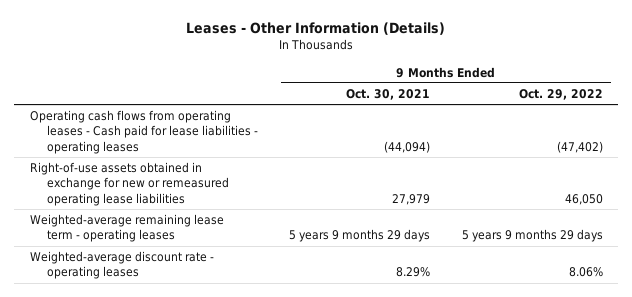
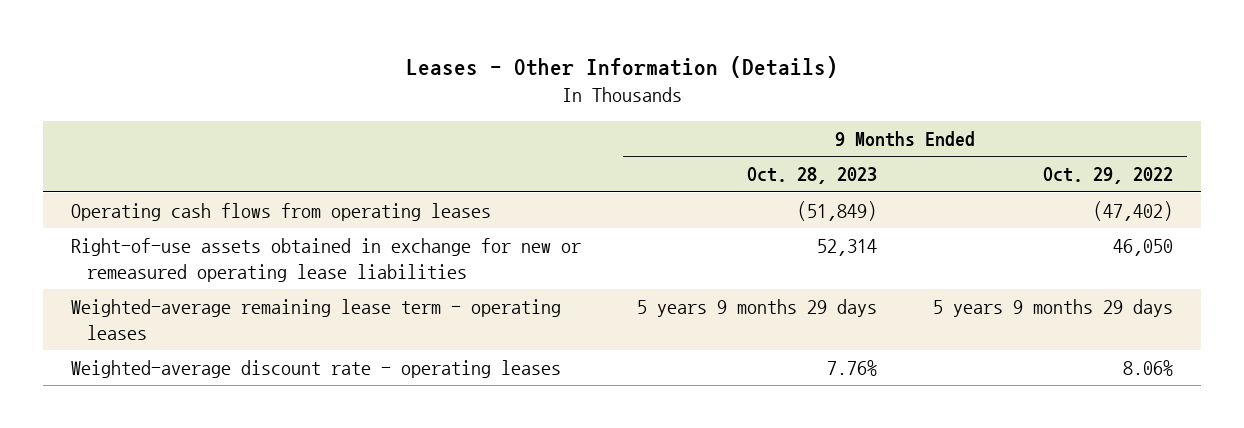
- | 9 Months Ended Oct. 30, 2021 | 9 Months Ended Oct. 29, 2022
+ | 9 Months Ended Oct. 28, 2023 | 9 Months Ended Oct. 29, 2022
- Operating cash flows from operating leases - Cash paid for lease liabilities - operating leases | (44,094) | (47,402)
+ Operating cash flows from operating leases | (51,849) | (47,402)

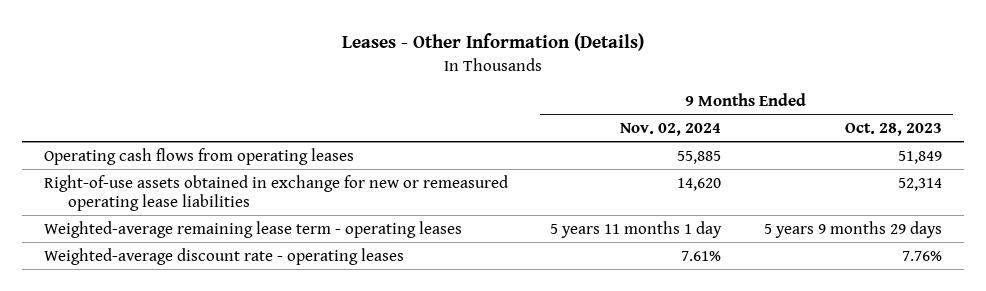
- | 9 Months Ended Oct. 28, 2023 | 9 Months Ended Oct. 29, 2022
+ | 9 Months Ended Nov. 02, 2024 | 9 Months Ended Oct. 28, 2023
- Operating cash flows from operating leases | (51,849) | (47,402)
+ Operating cash flows from operating leases | 55,885 | 51,849

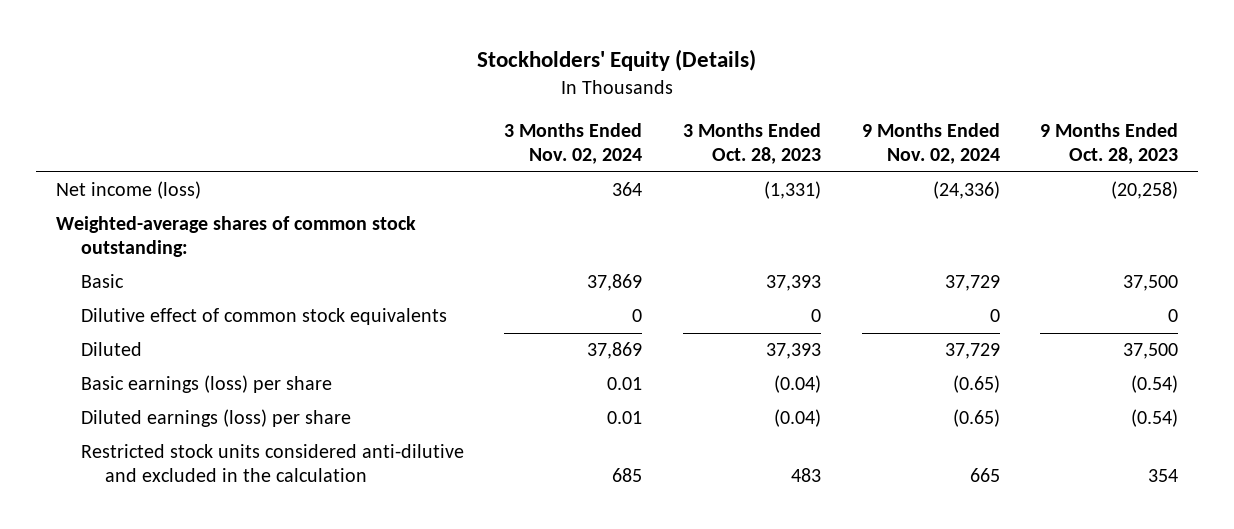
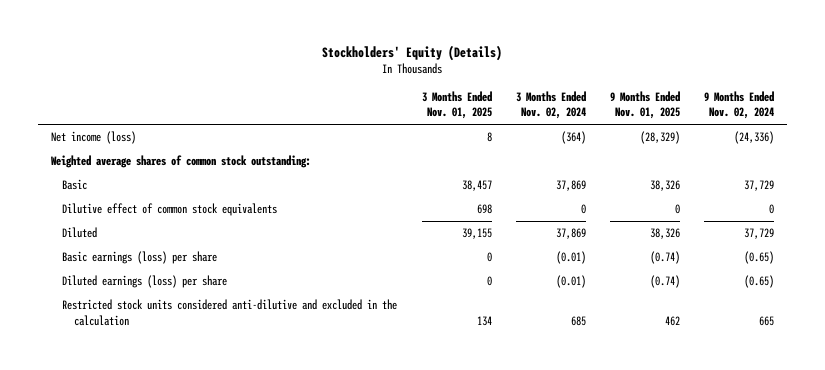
- | 3 Months Ended Nov. 02, 2024 | 3 Months Ended Oct. 28, 2023 | 9 Months Ended Nov. 02, 2024 | 9 Months Ended Oct. 28, 2023
+ | 3 Months Ended Nov. 01, 2025 | 3 Months Ended Nov. 02, 2024 | 9 Months Ended Nov. 01, 2025 | 9 Months Ended Nov. 02, 2024
- Net income (loss) | 364 | (1,331) | (24,336) | (20,258)
- Weighted-average shares of common stock outstanding:
+ Net income (loss) | 8 | (364) | (28,329) | (24,336)
+ Weighted average shares of common stock outstanding:
- Basic earnings (loss) per share | 0.01 | (0.04) | (0.65) | (0.54)
- Diluted earnings (loss) per share | 0.01 | (0.04) | (0.65) | (0.54)
+ Basic earnings (loss) per share | 0 | (0.01) | (0.74) | (0.65)
+ Diluted earnings (loss) per share | 0 | (0.01) | (0.74) | (0.65)

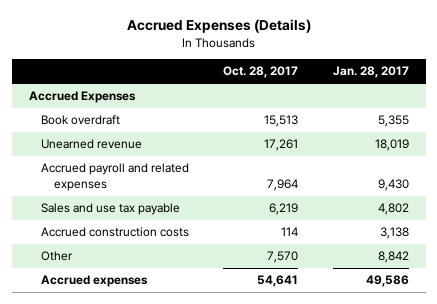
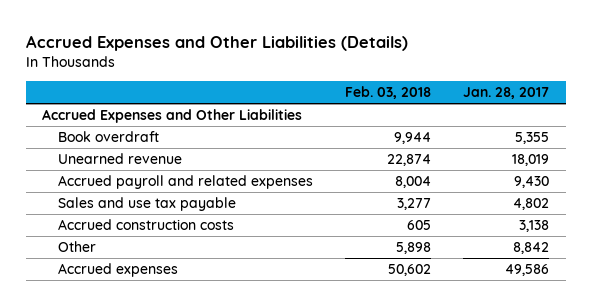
- Accrued Expenses (Details)
+ Accrued Expenses and Other Liabilities (Details)
- | Oct. 28, 2017 | Jan. 28, 2017
+ | Feb. 03, 2018 | Jan. 28, 2017
- Accrued Expenses
+ Accrued Expenses and Other Liabilities

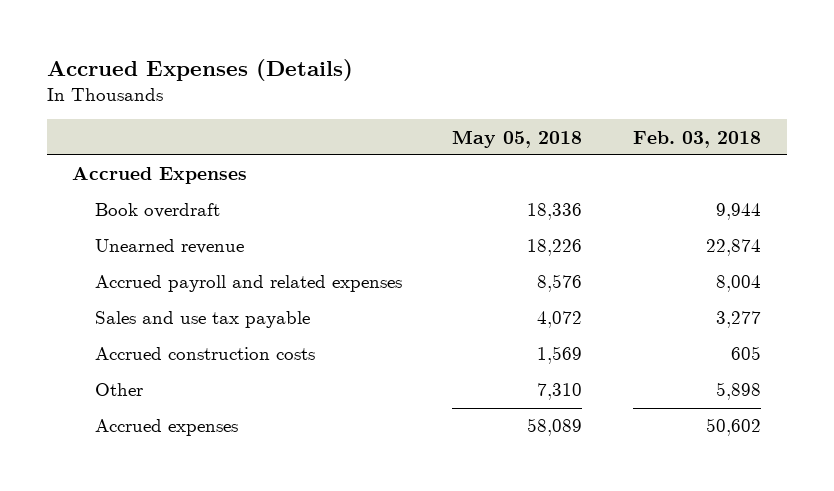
- Accrued Expenses and Other Liabilities (Details)
+ Accrued Expenses (Details)
- | Feb. 03, 2018 | Jan. 28, 2017
+ | May 05, 2018 | Feb. 03, 2018
- Accrued Expenses and Other Liabilities
+ Accrued Expenses

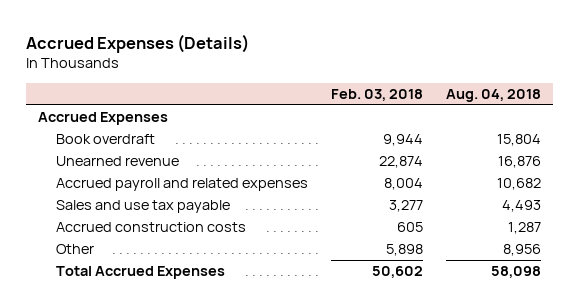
- | May 05, 2018 | Feb. 03, 2018
+ | Feb. 03, 2018 | Aug. 04, 2018
- Accrued expenses | 58,089 | 50,602
+ Total Accrued Expenses | 50,602 | 58,098

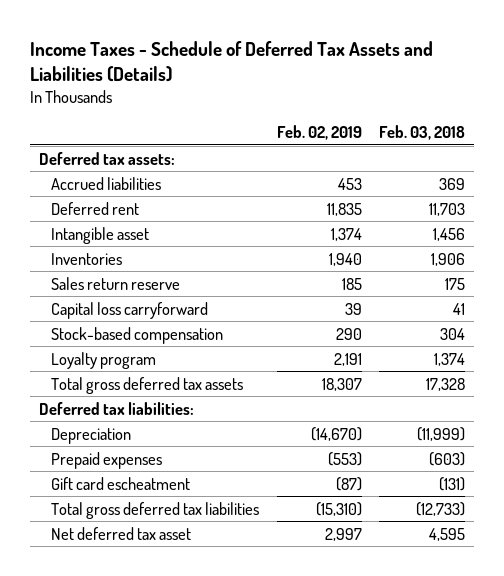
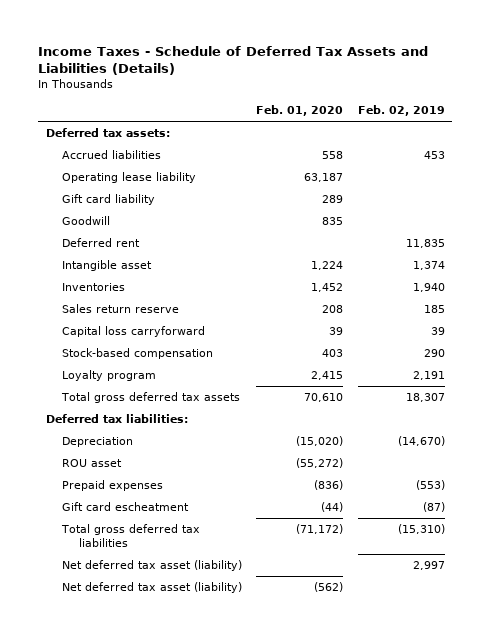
- | Feb. 02, 2019 | Feb. 03, 2018
+ | Feb. 01, 2020 | Feb. 02, 2019
+ Operating lease liability | 63,187 |
+ Gift card liability | 289 |
+ Goodwill | 835 |
+ ROU asset | (55,272) |
- Net deferred tax asset | 2,997 | 4,595
+ Net deferred tax asset (liability) | | 2,997
+ Net deferred tax asset (liability) | (562) |

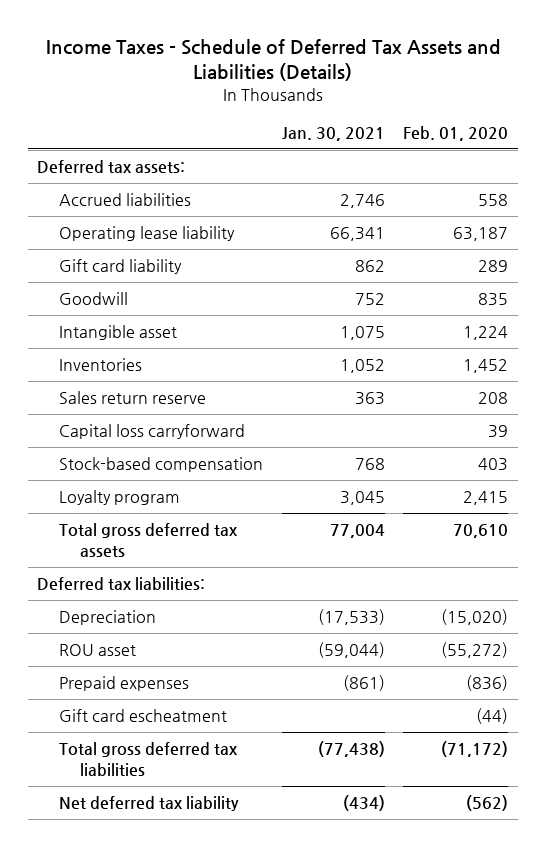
- | Feb. 01, 2020 | Feb. 02, 2019
+ | Jan. 30, 2021 | Feb. 01, 2020
- Deferred rent | | 11,835
- Net deferred tax asset (liability) | | 2,997
- Net deferred tax asset (liability) | (562) |
+ Net deferred tax liability | (434) | (562)

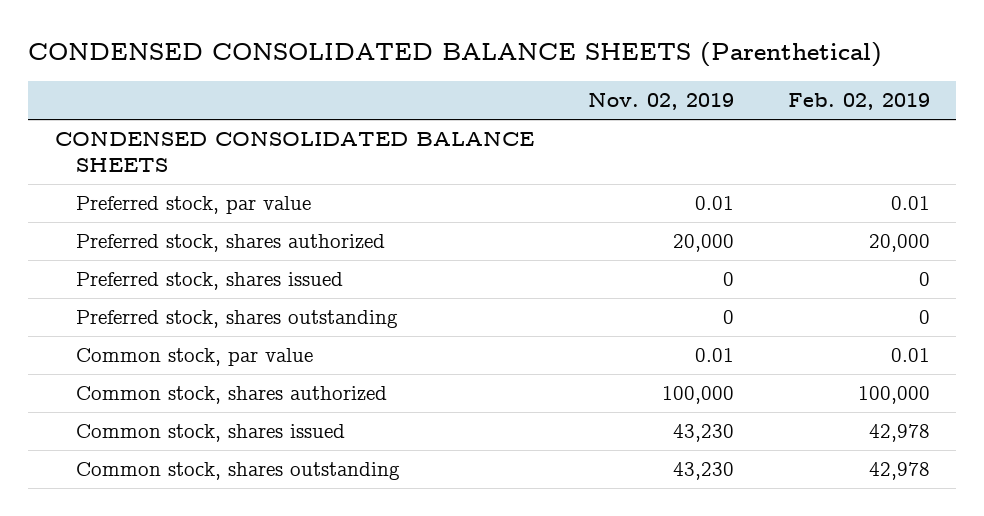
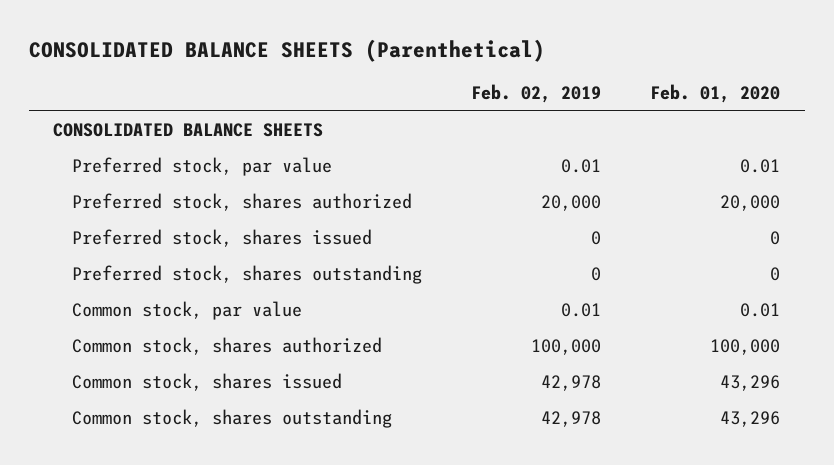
- CONDENSED CONSOLIDATED BALANCE SHEETS (Parenthetical)
+ CONSOLIDATED BALANCE SHEETS (Parenthetical)
- | Nov. 02, 2019 | Feb. 02, 2019
+ | Feb. 02, 2019 | Feb. 01, 2020
- CONDENSED CONSOLIDATED BALANCE SHEETS
+ CONSOLIDATED BALANCE SHEETS

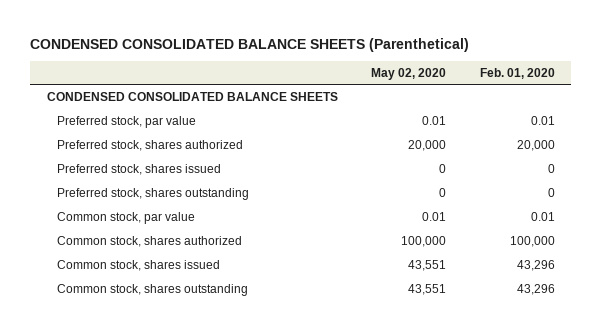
- CONSOLIDATED BALANCE SHEETS (Parenthetical)
+ CONDENSED CONSOLIDATED BALANCE SHEETS (Parenthetical)
- | Feb. 02, 2019 | Feb. 01, 2020
+ | May 02, 2020 | Feb. 01, 2020
- CONSOLIDATED BALANCE SHEETS
+ CONDENSED CONSOLIDATED BALANCE SHEETS

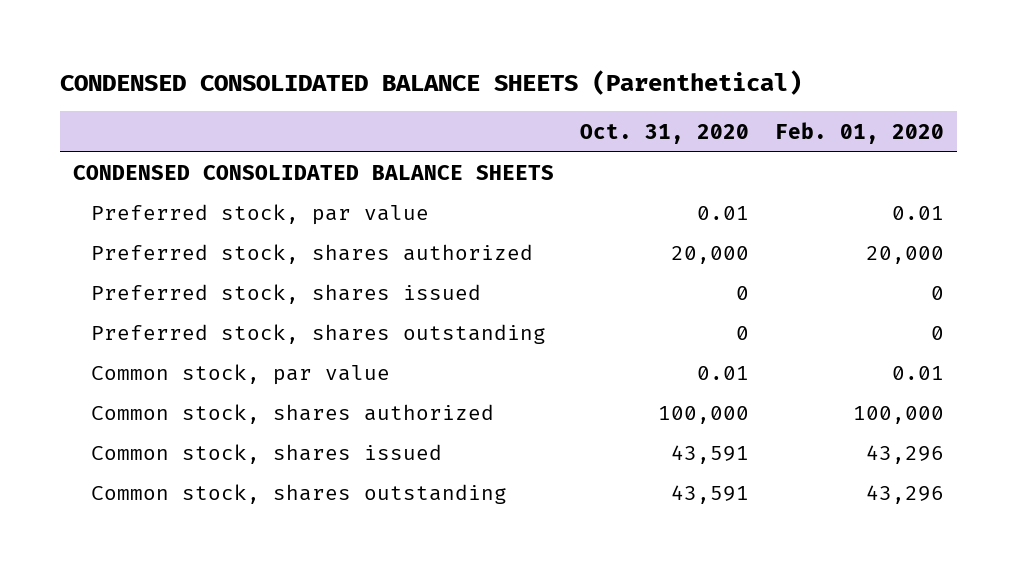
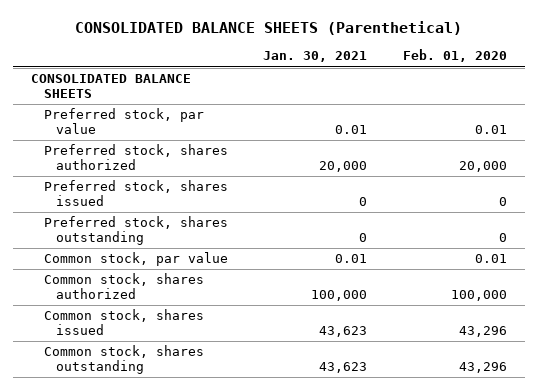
- CONDENSED CONSOLIDATED BALANCE SHEETS (Parenthetical)
+ CONSOLIDATED BALANCE SHEETS (Parenthetical)
- | Oct. 31, 2020 | Feb. 01, 2020
+ | Jan. 30, 2021 | Feb. 01, 2020
- CONDENSED CONSOLIDATED BALANCE SHEETS
+ CONSOLIDATED BALANCE SHEETS

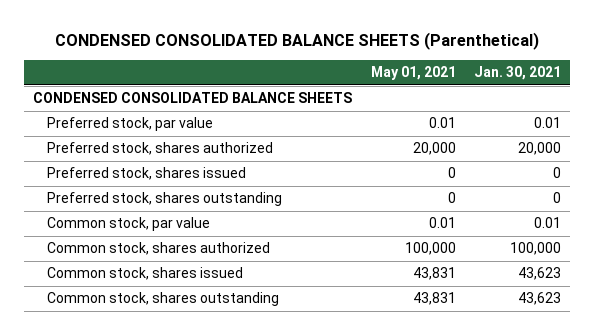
- CONSOLIDATED BALANCE SHEETS (Parenthetical)
+ CONDENSED CONSOLIDATED BALANCE SHEETS (Parenthetical)
- | Jan. 30, 2021 | Feb. 01, 2020
+ | May 01, 2021 | Jan. 30, 2021
- CONSOLIDATED BALANCE SHEETS
+ CONDENSED CONSOLIDATED BALANCE SHEETS

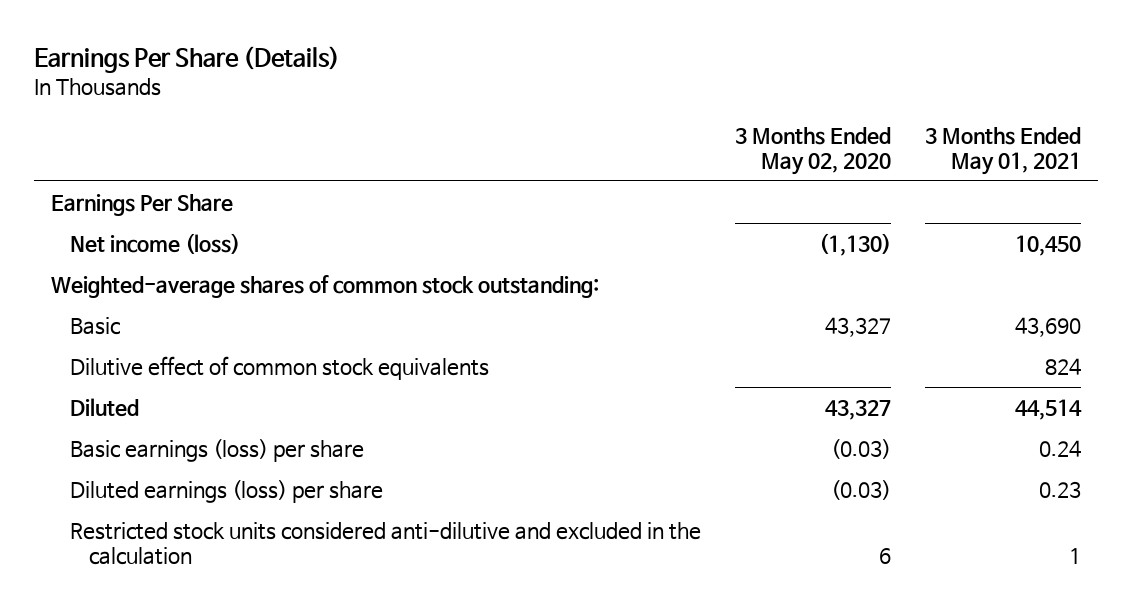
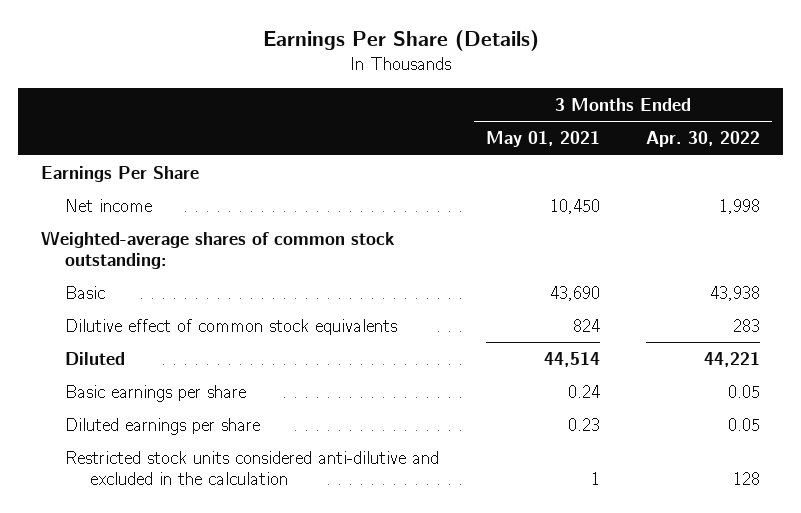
- | 3 Months Ended May 02, 2020 | 3 Months Ended May 01, 2021
+ | 3 Months Ended May 01, 2021 | 3 Months Ended Apr. 30, 2022
- Net income (loss) | (1,130) | 10,450
+ Net income | 10,450 | 1,998
- Basic earnings (loss) per share | (0.03) | 0.24
- Diluted earnings (loss) per share | (0.03) | 0.23
+ Basic earnings per share | 0.24 | 0.05
+ Diluted earnings per share | 0.23 | 0.05

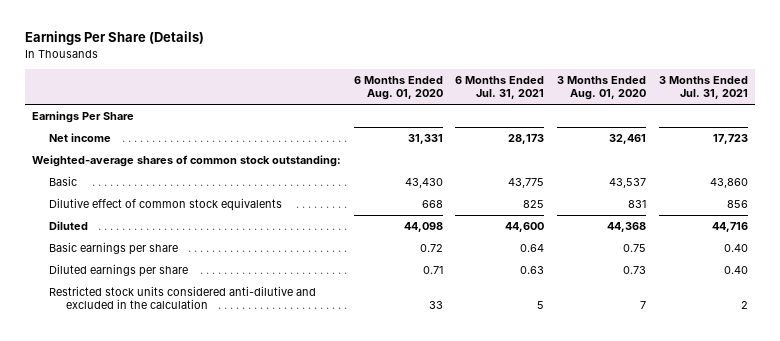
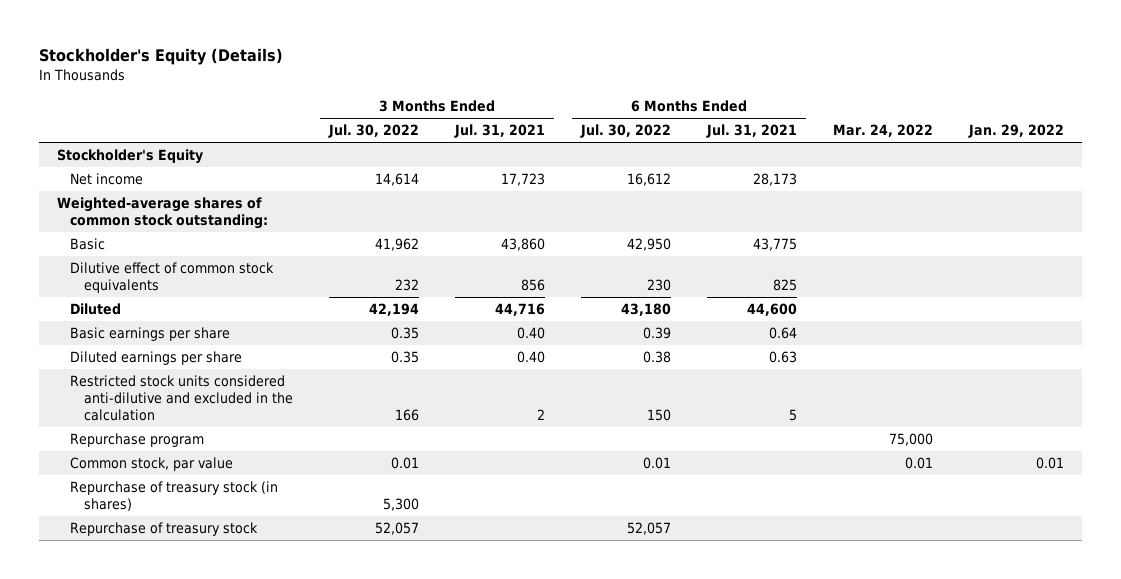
- Earnings Per Share (Details)
+ Stockholder's Equity (Details)
- | 6 Months Ended Aug. 01, 2020 | 6 Months Ended Jul. 31, 2021 | 3 Months Ended Aug. 01, 2020 | 3 Months Ended Jul. 31, 2021
+ | 3 Months Ended Jul. 30, 2022 | 3 Months Ended Jul. 31, 2021 | 6 Months Ended Jul. 30, 2022 | 6 Months Ended Jul. 31, 2021 | Mar. 24, 2022 | Jan. 29, 2022
- Earnings Per Share
+ Stockholder's Equity
+ Repurchase program | | | | | 75,000 |
+ Common stock, par value | 0.01 | | 0.01 | | 0.01 | 0.01
+ Repurchase of treasury stock (in shares) | 5,300 | | | | |
+ Repurchase of treasury stock | 52,057 | | 52,057 | | |

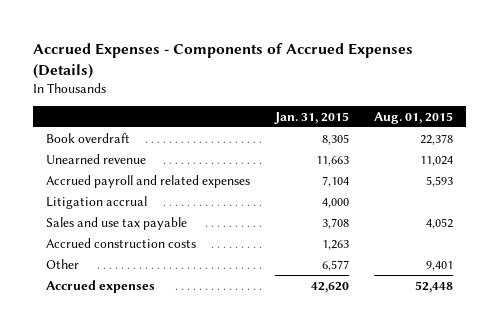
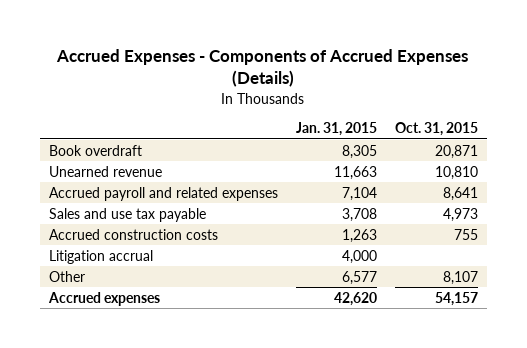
- | Jan. 31, 2015 | Aug. 01, 2015
+ | Jan. 31, 2015 | Oct. 31, 2015
moved down: Litigation accrual | 4,000 |

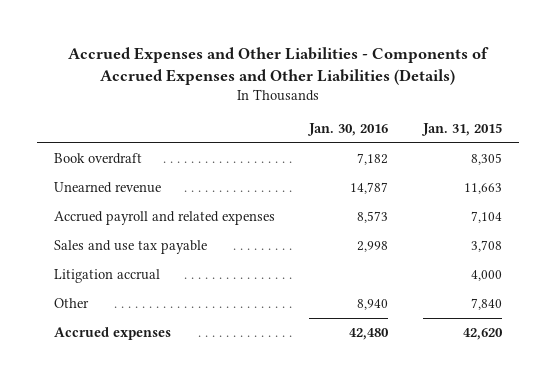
- Accrued Expenses - Components of Accrued Expenses (Details)
+ Accrued Expenses and Other Liabilities - Components of Accrued Expenses and Other Liabilities (Details)
- | Jan. 31, 2015 | Oct. 31, 2015
+ | Jan. 30, 2016 | Jan. 31, 2015
- Accrued construction costs | 1,263 | 755
- Other | 6,577 | 8,107
+ Other | 8,940 | 7,840

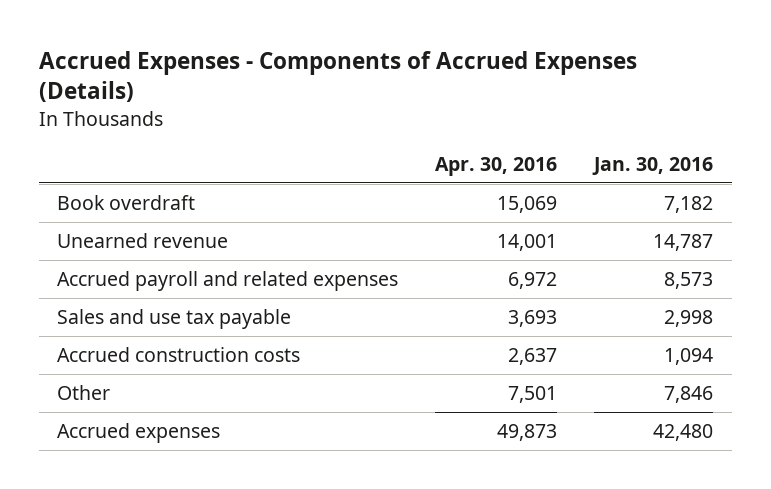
- Accrued Expenses and Other Liabilities - Components of Accrued Expenses and Other Liabilities (Details)
+ Accrued Expenses - Components of Accrued Expenses (Details)
- | Jan. 30, 2016 | Jan. 31, 2015
+ | Apr. 30, 2016 | Jan. 30, 2016
- Litigation accrual | | 4,000
- Other | 8,940 | 7,840
+ Accrued construction costs | 2,637 | 1,094
+ Other | 7,501 | 7,846

